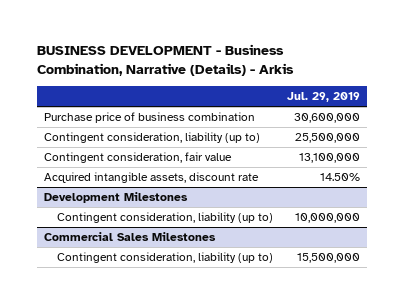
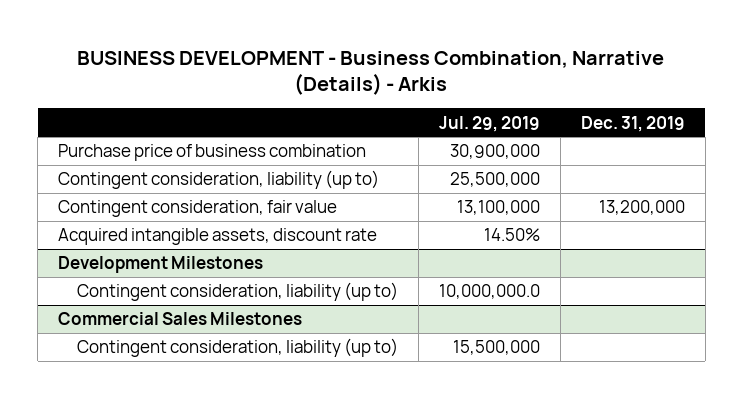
- | Jul. 29, 2019
+ | Jul. 29, 2019 | Dec. 31, 2019
- Purchase price of business combination | 30,600,000
+ Purchase price of business combination | 30,900,000 |
@ Development Milestones
- Contingent consideration, liability (up to) | 10,000,000
+ Contingent consideration, liability (up to) | 10,000,000.0 |

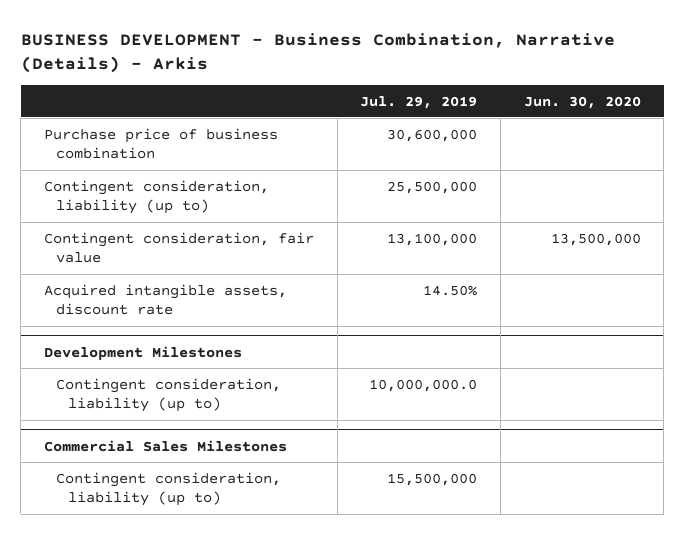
- | Jul. 29, 2019 | Dec. 31, 2019
+ | Jul. 29, 2019 | Jun. 30, 2020
- Purchase price of business combination | 30,900,000 |
+ Purchase price of business combination | 30,600,000 |

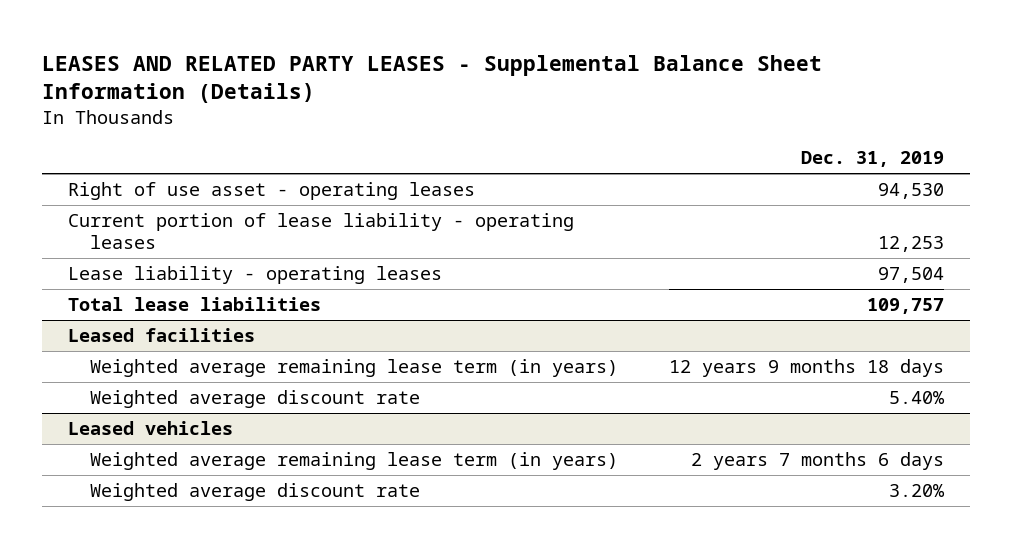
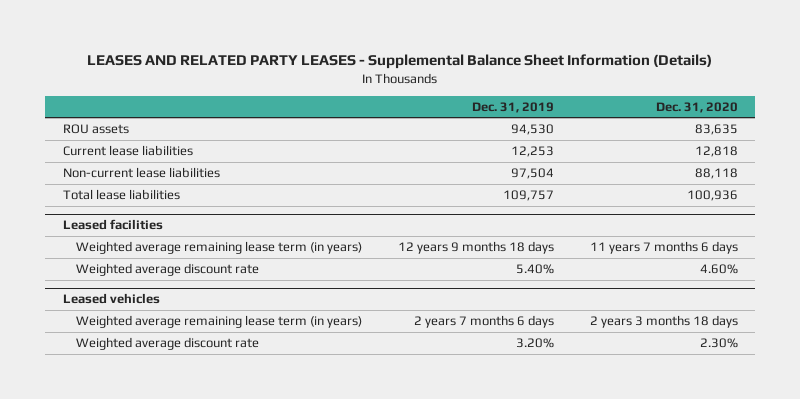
- | Dec. 31, 2019
+ | Dec. 31, 2019 | Dec. 31, 2020
- Right of use asset - operating leases | 94,530
- Current portion of lease liability - operating leases | 12,253
- Lease liability - operating leases | 97,504
+ ROU assets | 94,530 | 83,635
+ Current lease liabilities | 12,253 | 12,818
+ Non-current lease liabilities | 97,504 | 88,118

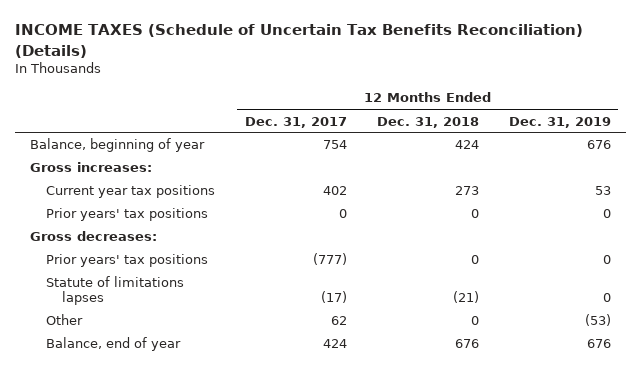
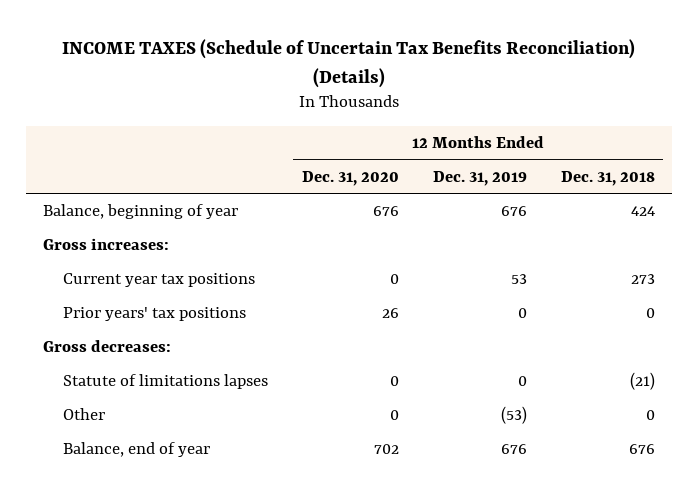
- | 12 Months Ended Dec. 31, 2017 | 12 Months Ended Dec. 31, 2018 | 12 Months Ended Dec. 31, 2019
+ | 12 Months Ended Dec. 31, 2020 | 12 Months Ended Dec. 31, 2019 | 12 Months Ended Dec. 31, 2018
- Prior years' tax positions | (777) | 0 | 0

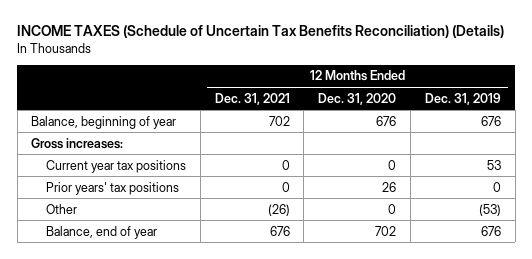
- | 12 Months Ended Dec. 31, 2020 | 12 Months Ended Dec. 31, 2019 | 12 Months Ended Dec. 31, 2018
+ | 12 Months Ended Dec. 31, 2021 | 12 Months Ended Dec. 31, 2020 | 12 Months Ended Dec. 31, 2019
- Gross decreases:
- Statute of limitations lapses | 0 | 0 | (21)

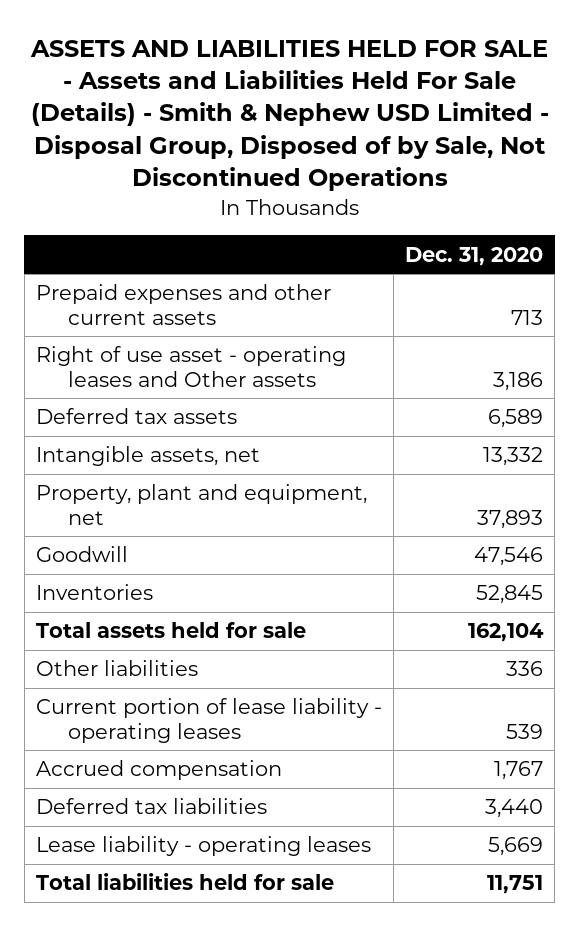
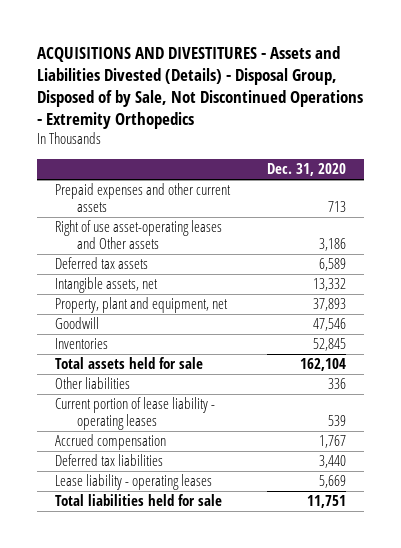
- ASSETS AND LIABILITIES HELD FOR SALE - Assets and Liabilities Held For Sale (Details) - Smith & Nephew USD Limited - Disposal Group, Disposed of by Sale, Not Discontinued Operations
+ ACQUISITIONS AND DIVESTITURES - Assets and Liabilities Divested (Details) - Disposal Group, Disposed of by Sale, Not Discontinued Operations - Extremity Orthopedics
- Right of use asset - operating leases and Other assets | 3,186
+ Right of use asset-operating leases and Other assets | 3,186

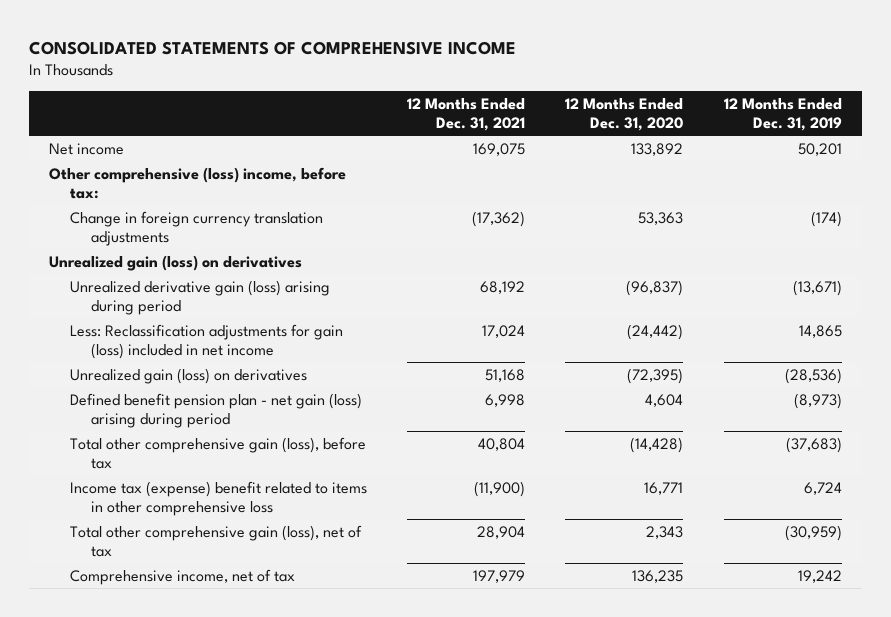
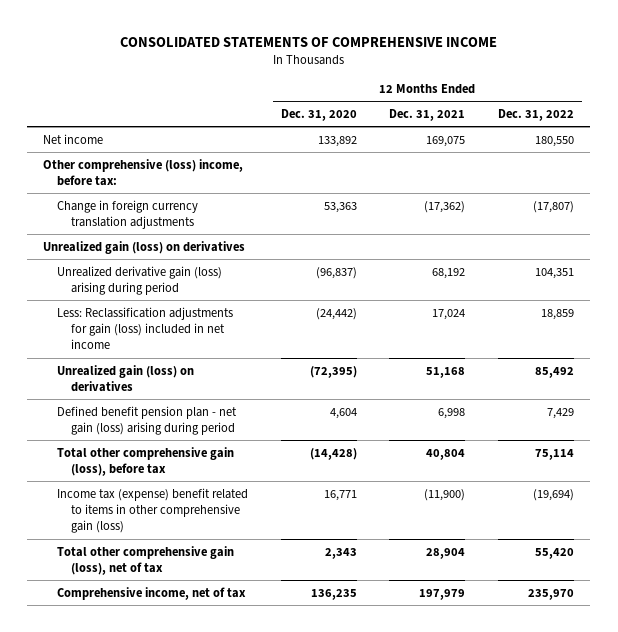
- | 12 Months Ended Dec. 31, 2021 | 12 Months Ended Dec. 31, 2020 | 12 Months Ended Dec. 31, 2019
+ | 12 Months Ended Dec. 31, 2020 | 12 Months Ended Dec. 31, 2021 | 12 Months Ended Dec. 31, 2022
- Income tax (expense) benefit related to items in other comprehensive loss | (11,900) | 16,771 | 6,724
+ Income tax (expense) benefit related to items in other comprehensive gain (loss) | 16,771 | (11,900) | (19,694)

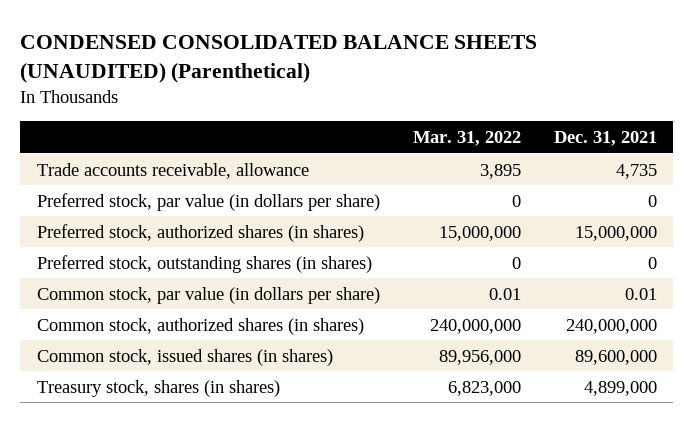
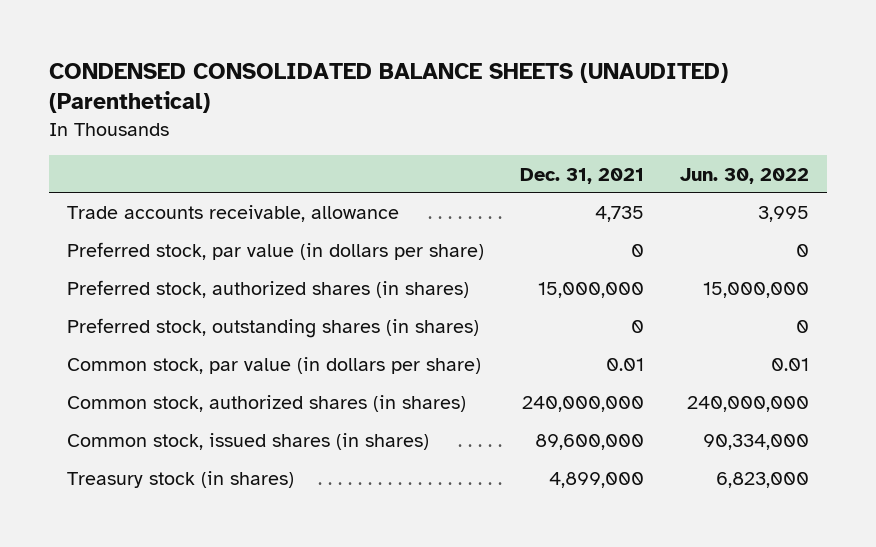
- | Mar. 31, 2022 | Dec. 31, 2021
+ | Dec. 31, 2021 | Jun. 30, 2022
- Treasury stock, shares (in shares) | 6,823,000 | 4,899,000
+ Treasury stock (in shares) | 4,899,000 | 6,823,000

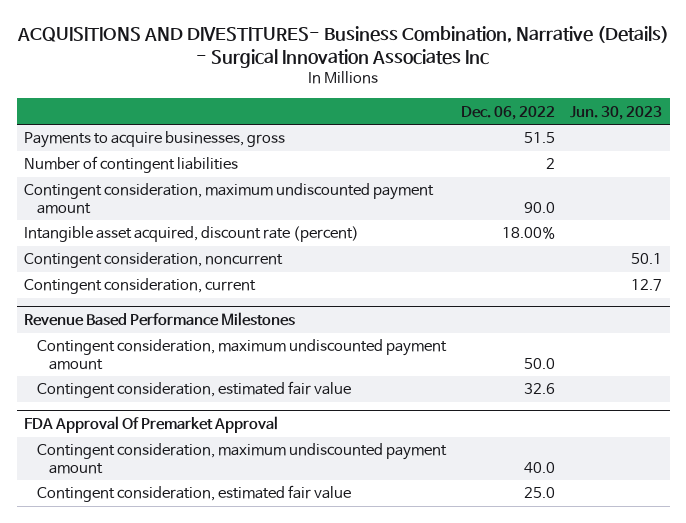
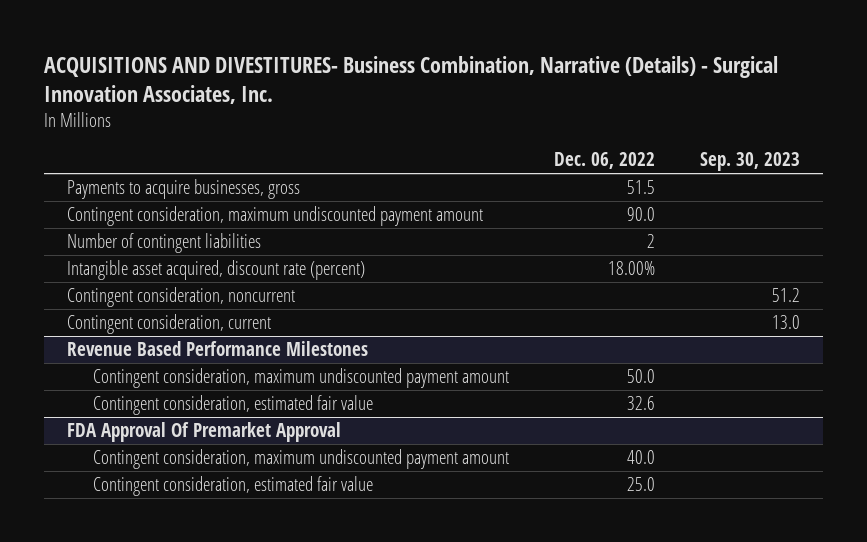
- ACQUISITIONS AND DIVESTITURES- Business Combination, Narrative (Details) - Surgical Innovation Associates Inc
+ ACQUISITIONS AND DIVESTITURES- Business Combination, Narrative (Details) - Surgical Innovation Associates, Inc.
- | Dec. 06, 2022 | Jun. 30, 2023
+ | Dec. 06, 2022 | Sep. 30, 2023
moved down: Number of contingent liabilities | 2 |

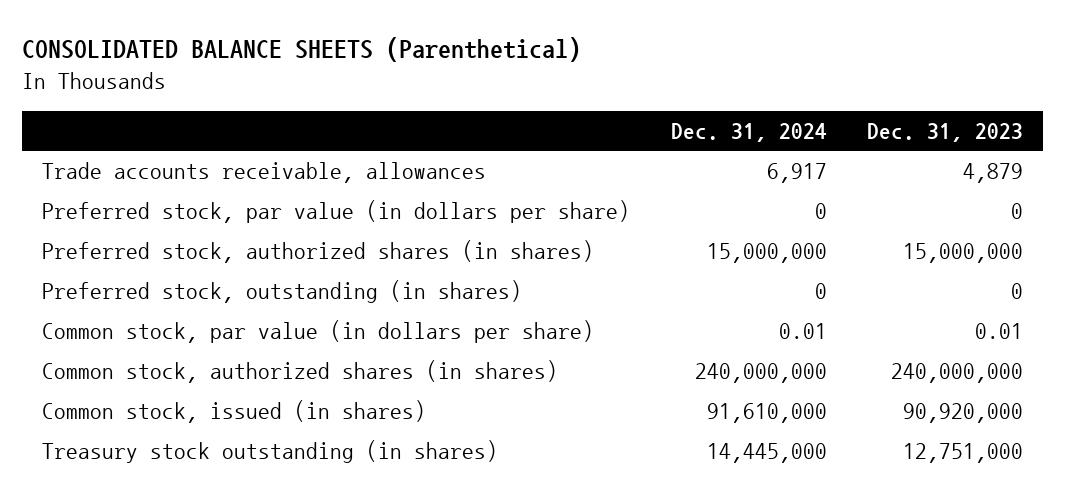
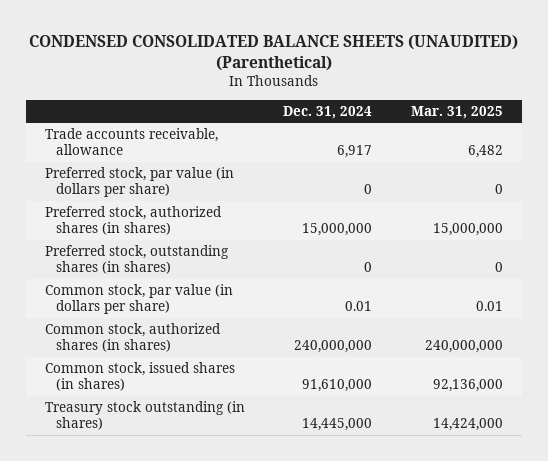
- CONSOLIDATED BALANCE SHEETS (Parenthetical)
+ CONDENSED CONSOLIDATED BALANCE SHEETS (UNAUDITED) (Parenthetical)
- | Dec. 31, 2024 | Dec. 31, 2023
+ | Dec. 31, 2024 | Mar. 31, 2025
- Trade accounts receivable, allowances | 6,917 | 4,879
+ Trade accounts receivable, allowance | 6,917 | 6,482
- Preferred stock, outstanding (in shares) | 0 | 0
+ Preferred stock, outstanding shares (in shares) | 0 | 0
- Common stock, issued (in shares) | 91,610,000 | 90,920,000
+ Common stock, issued shares (in shares) | 91,610,000 | 92,136,000

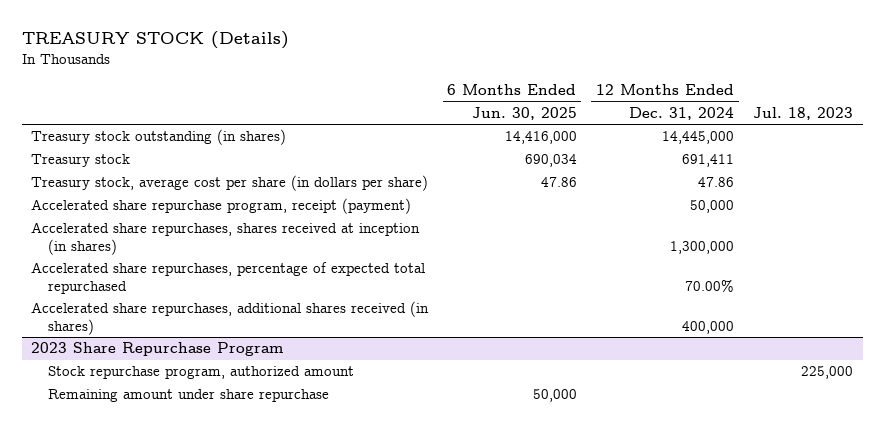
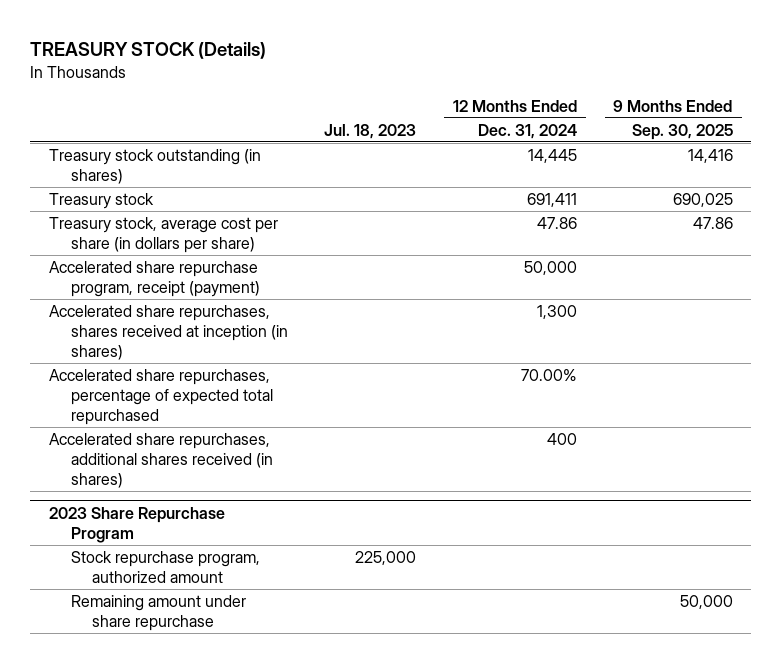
- | 6 Months Ended Jun. 30, 2025 | 12 Months Ended Dec. 31, 2024 | Jul. 18, 2023
+ | Jul. 18, 2023 | 12 Months Ended Dec. 31, 2024 | 9 Months Ended Sep. 30, 2025
- Treasury stock outstanding (in shares) | 14,416,000 | 14,445,000 |
+ Treasury stock outstanding (in shares) | | 14,445 | 14,416
- Accelerated share repurchases, shares received at inception (in shares) | | 1,300,000 |
+ Accelerated share repurchases, shares received at inception (in shares) | | 1,300 |
- Accelerated share repurchases, additional shares received (in shares) | | 400,000 |
+ Accelerated share repurchases, additional shares received (in shares) | | 400 |

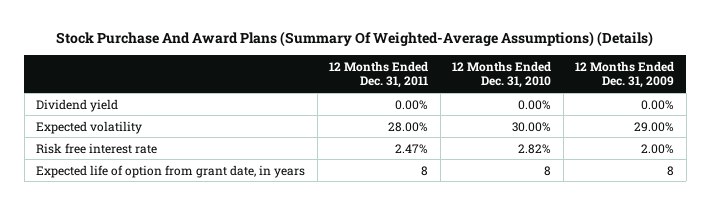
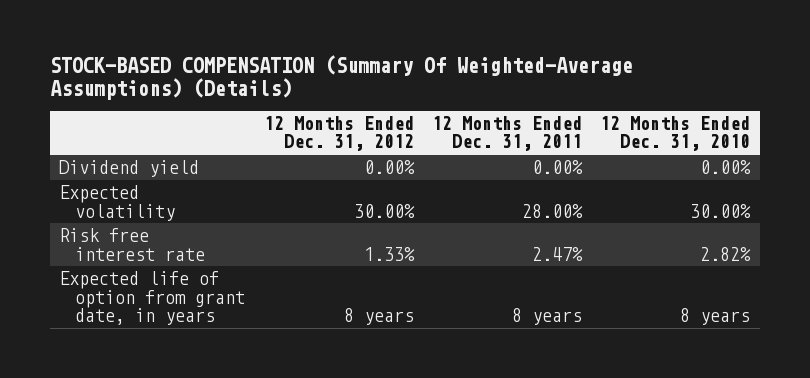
- Stock Purchase And Award Plans (Summary Of Weighted-Average Assumptions) (Details)
+ STOCK-BASED COMPENSATION (Summary Of Weighted-Average Assumptions) (Details)
- | 12 Months Ended Dec. 31, 2011 | 12 Months Ended Dec. 31, 2010 | 12 Months Ended Dec. 31, 2009
+ | 12 Months Ended Dec. 31, 2012 | 12 Months Ended Dec. 31, 2011 | 12 Months Ended Dec. 31, 2010
- Expected life of option from grant date, in years | 8 | 8 | 8
+ Expected life of option from grant date, in years | 8 years | 8 years | 8 years

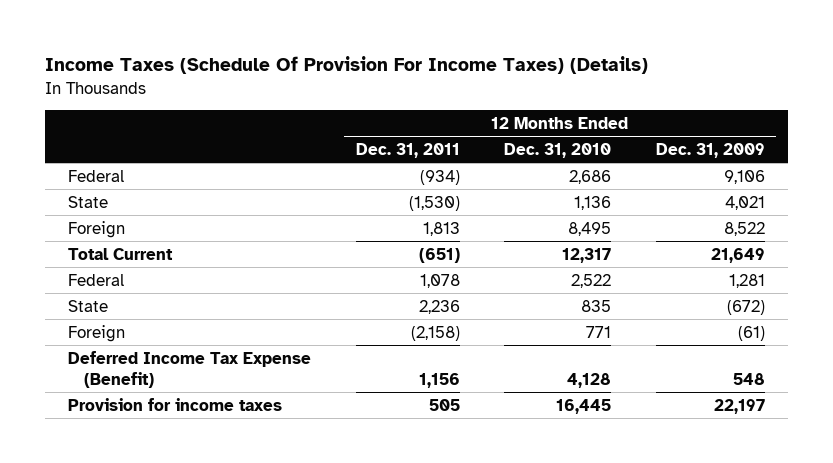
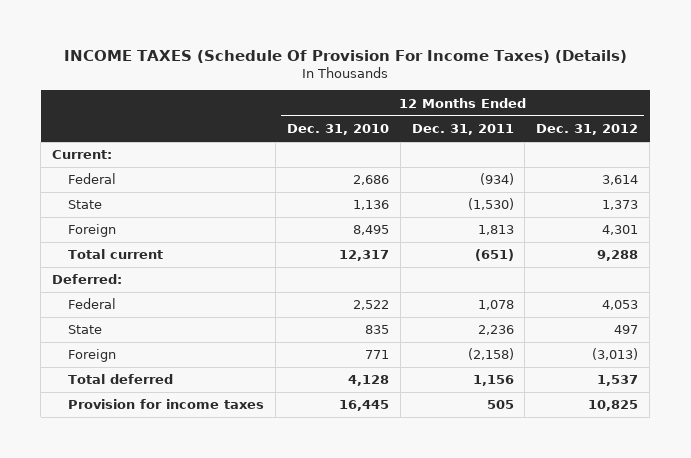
- Income Taxes (Schedule Of Provision For Income Taxes) (Details)
+ INCOME TAXES (Schedule Of Provision For Income Taxes) (Details)
- | 12 Months Ended Dec. 31, 2011 | 12 Months Ended Dec. 31, 2010 | 12 Months Ended Dec. 31, 2009
+ | 12 Months Ended Dec. 31, 2010 | 12 Months Ended Dec. 31, 2011 | 12 Months Ended Dec. 31, 2012
+ Current:
- Total Current | (651) | 12,317 | 21,649
+ Total current | 12,317 | (651) | 9,288
+ Deferred:
- Deferred Income Tax Expense (Benefit) | 1,156 | 4,128 | 548
+ Total deferred | 4,128 | 1,156 | 1,537

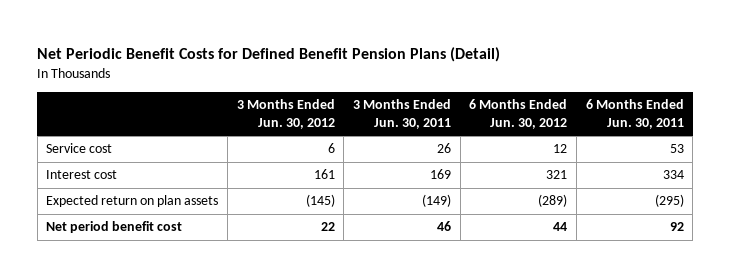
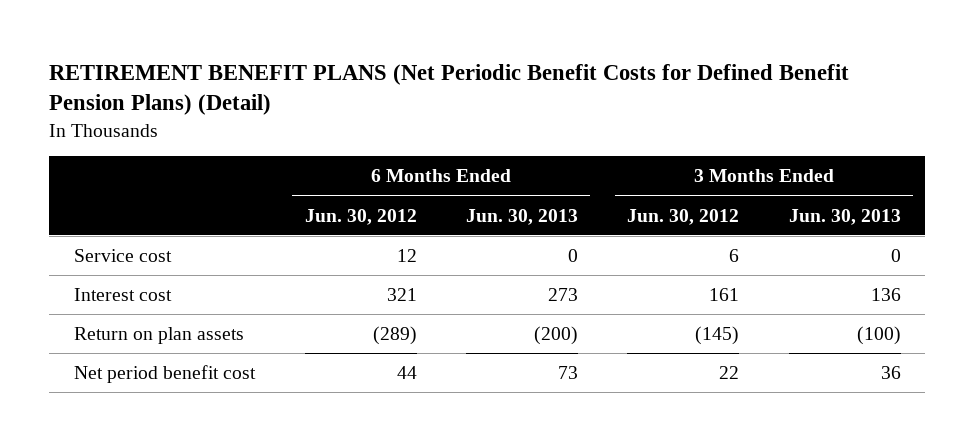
- Net Periodic Benefit Costs for Defined Benefit Pension Plans (Detail)
+ RETIREMENT BENEFIT PLANS (Net Periodic Benefit Costs for Defined Benefit Pension Plans) (Detail)
- | 3 Months Ended Jun. 30, 2012 | 3 Months Ended Jun. 30, 2011 | 6 Months Ended Jun. 30, 2012 | 6 Months Ended Jun. 30, 2011
+ | 6 Months Ended Jun. 30, 2012 | 6 Months Ended Jun. 30, 2013 | 3 Months Ended Jun. 30, 2012 | 3 Months Ended Jun. 30, 2013
- Expected return on plan assets | (145) | (149) | (289) | (295)
+ Return on plan assets | (289) | (200) | (145) | (100)

